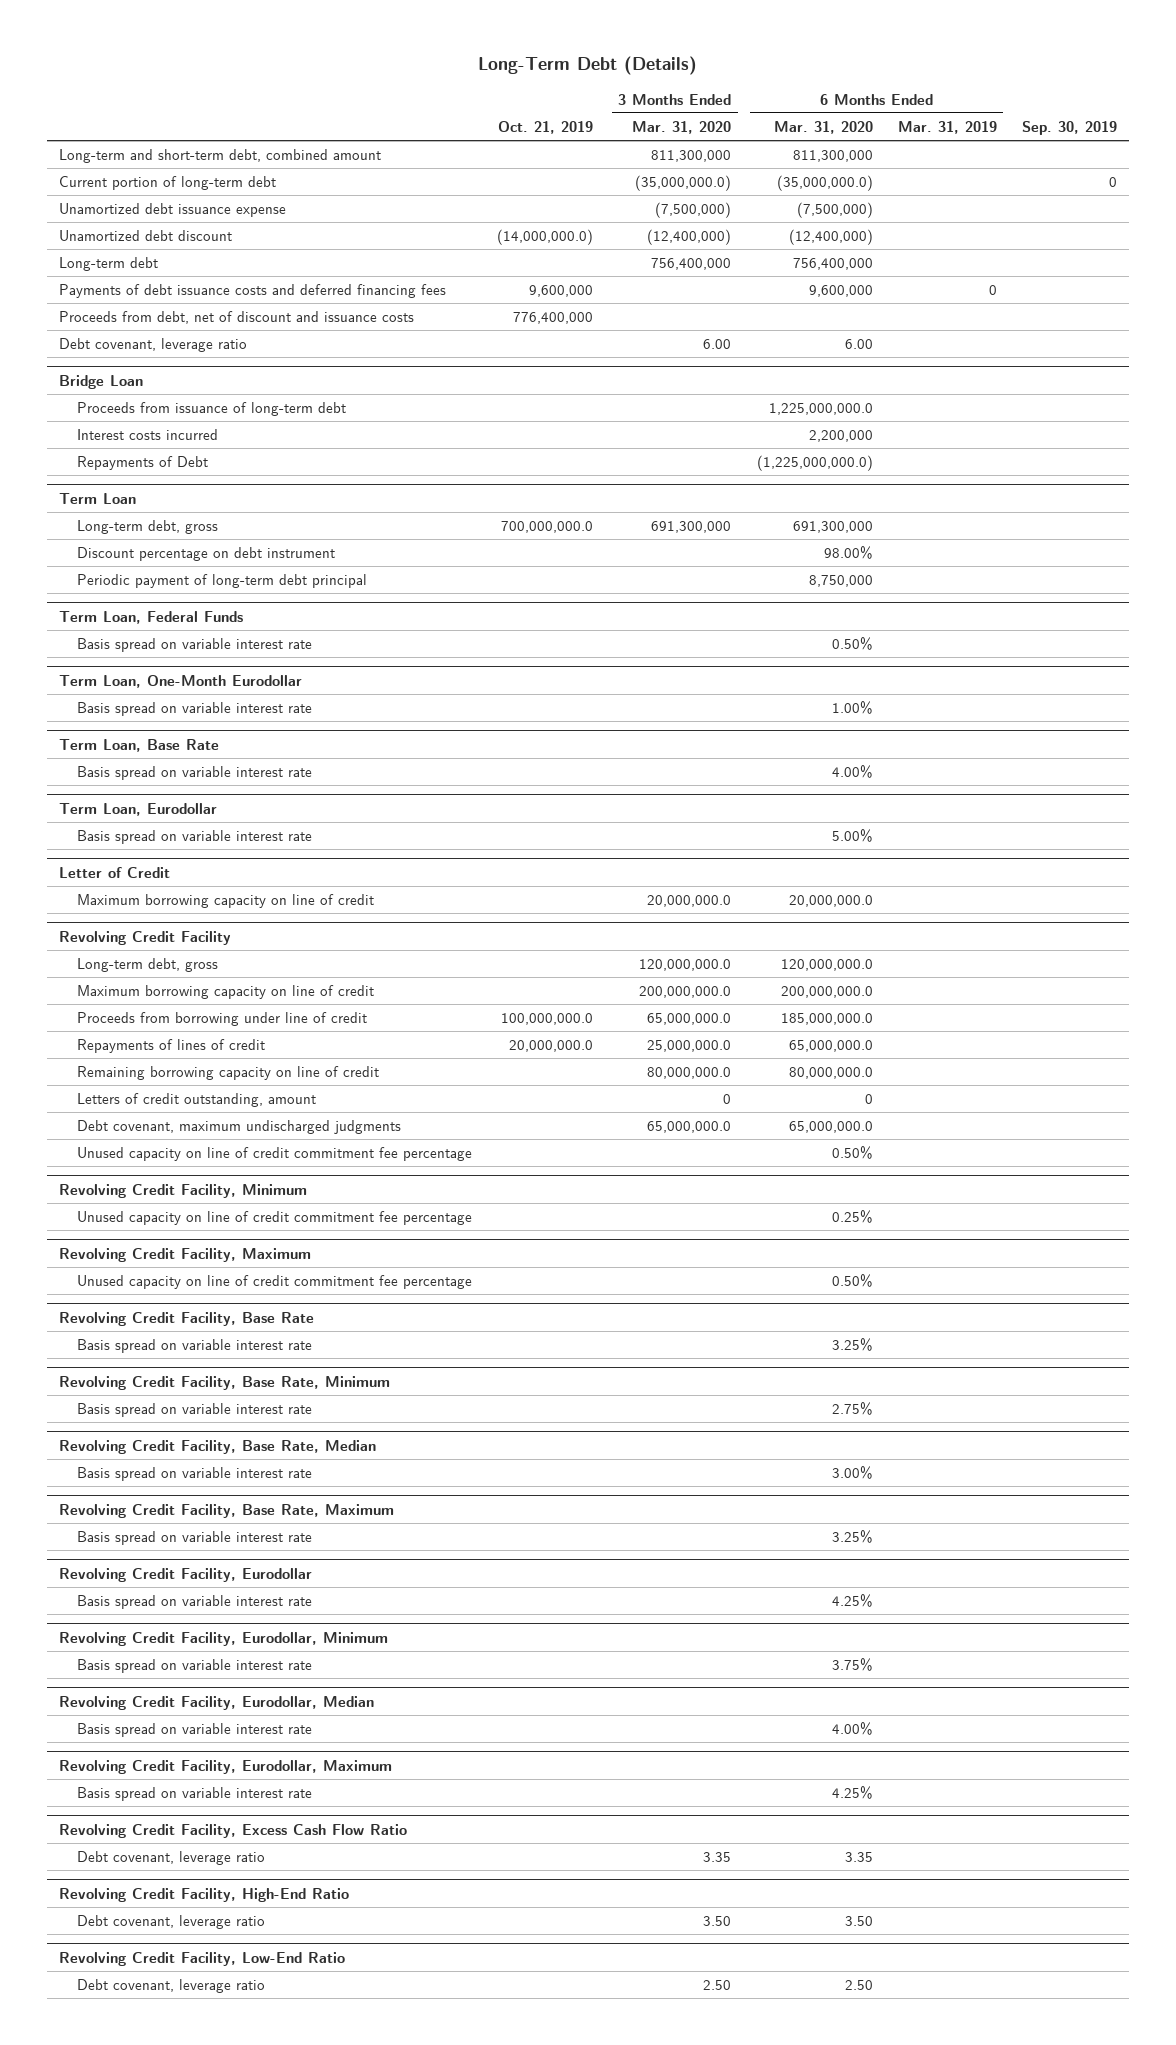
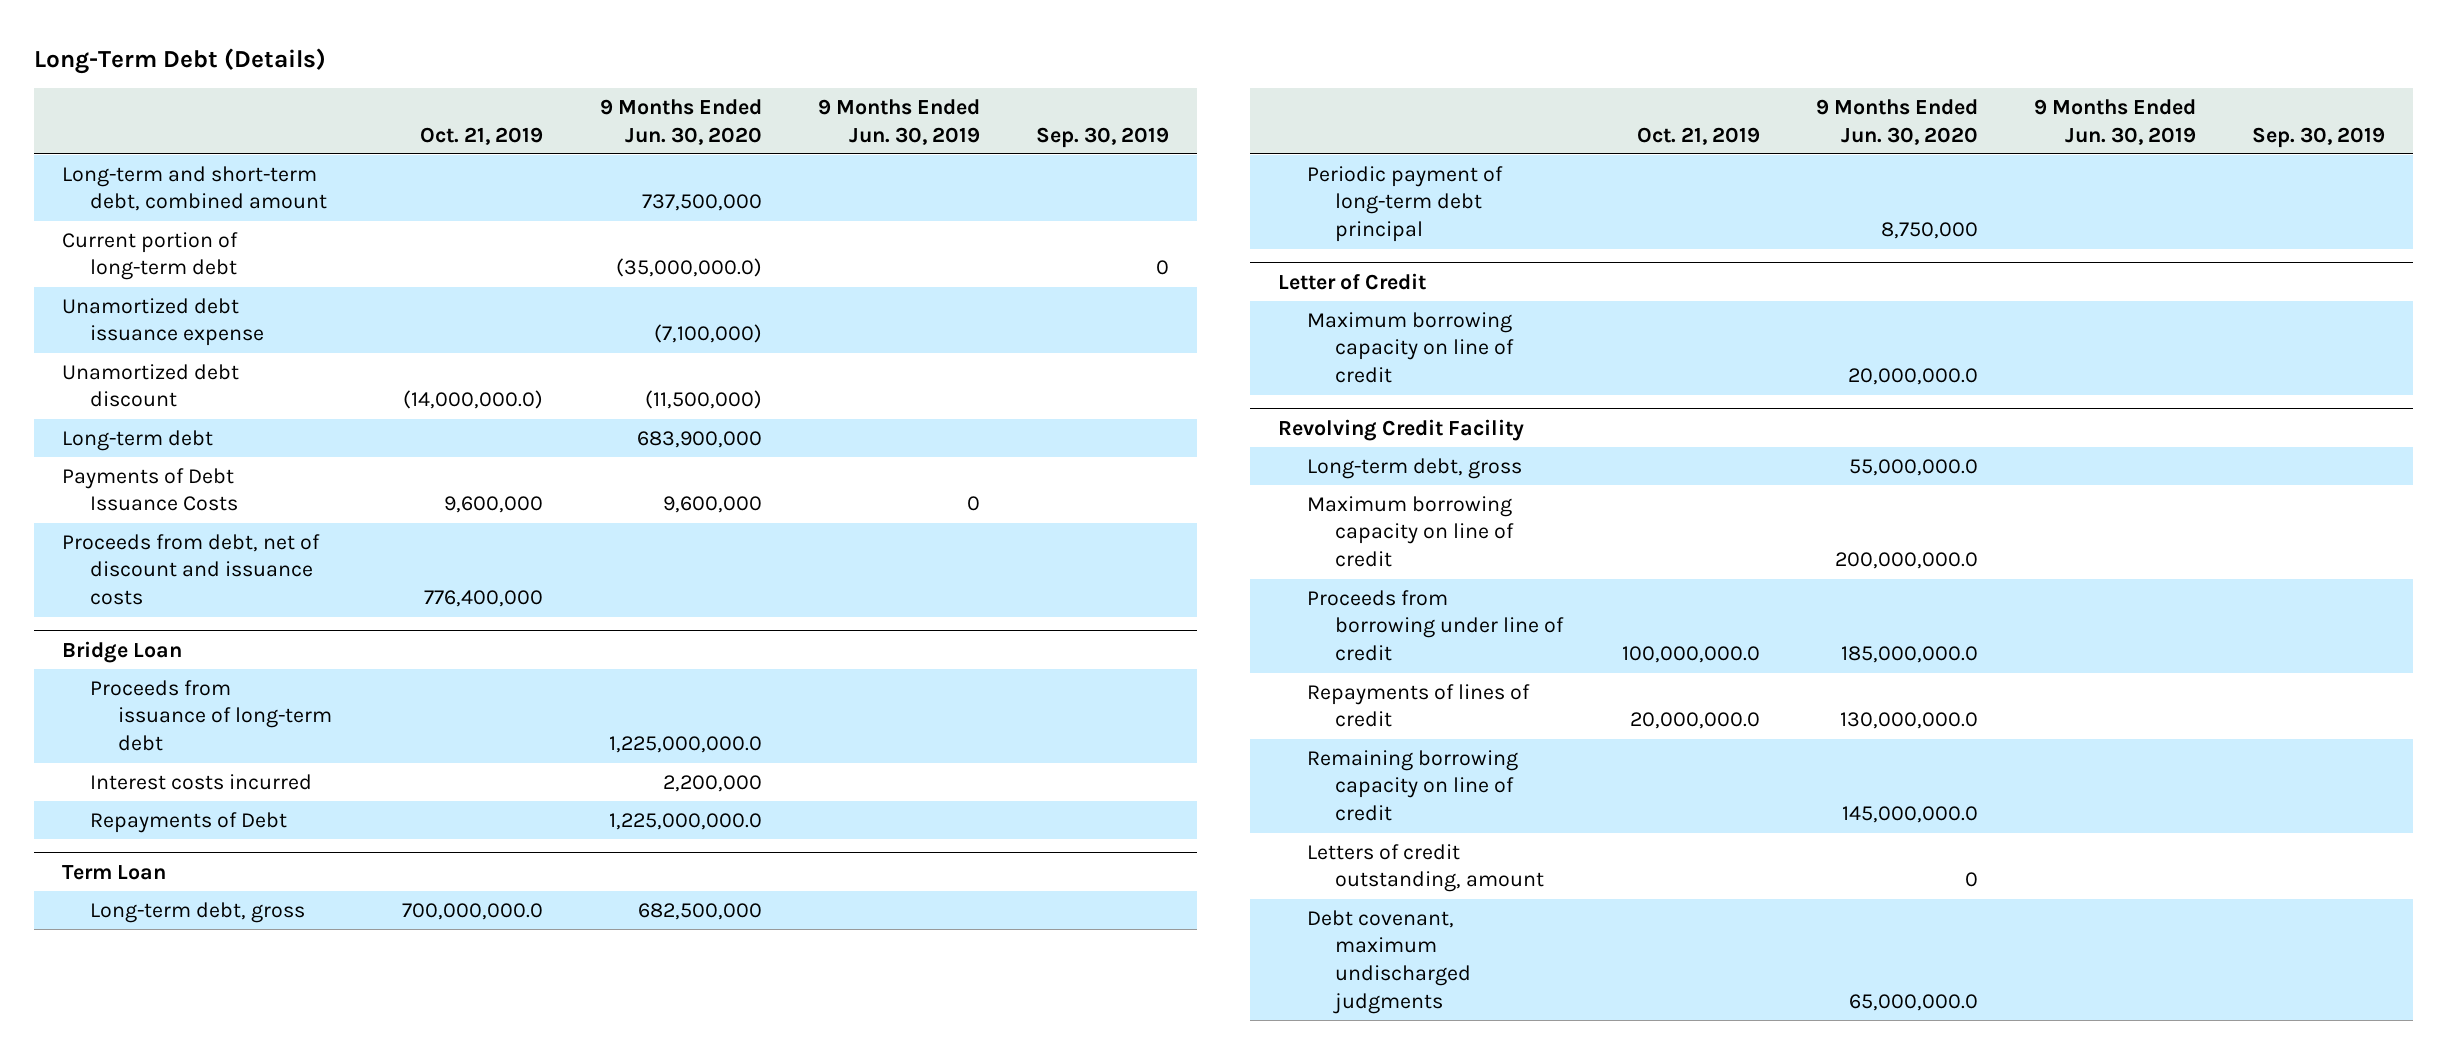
- | Oct. 21, 2019 | 3 Months Ended Mar. 31, 2020 | 6 Months Ended Mar. 31, 2020 | 6 Months Ended Mar. 31, 2019 | Sep. 30, 2019
+ | Oct. 21, 2019 | 9 Months Ended Jun. 30, 2020 | 9 Months Ended Jun. 30, 2019 | Sep. 30, 2019
- Payments of debt issuance costs and deferred financing fees | 9,600,000 | | 9,600,000 | 0 |
+ Payments of Debt Issuance Costs | 9,600,000 | 9,600,000 | 0 |
- Debt covenant, leverage ratio | | 6.00 | 6.00 | |
@ Term Loan
- Discount percentage on debt instrument | | | 98.00% | |
- Term Loan, Federal Funds
- Basis spread on variable interest rate | | | 0.50% | |
- Term Loan, One-Month Eurodollar
- Basis spread on variable interest rate | | | 1.00% | |
- Term Loan, Base Rate
- Basis spread on variable interest rate | | | 4.00% | |
- Term Loan, Eurodollar
- Basis spread on variable interest rate | | | 5.00% | |
@ Revolving Credit Facility
- Unused capacity on line of credit commitment fee percentage | | | 0.50% | |
- Revolving Credit Facility, Minimum
- Unused capacity on line of credit commitment fee percentage | | | 0.25% | |
- Revolving Credit Facility, Maximum
- Unused capacity on line of credit commitment fee percentage | | | 0.50% | |
- Revolving Credit Facility, Base Rate
- Basis spread on variable interest rate | | | 3.25% | |
- Revolving Credit Facility, Base Rate, Minimum
- Basis spread on variable interest rate | | | 2.75% | |
- Revolving Credit Facility, Base Rate, Median
- Basis spread on variable interest rate | | | 3.00% | |
- Revolving Credit Facility, Base Rate, Maximum
- Basis spread on variable interest rate | | | 3.25% | |
- Revolving Credit Facility, Eurodollar
- Basis spread on variable interest rate | | | 4.25% | |
- Revolving Credit Facility, Eurodollar, Minimum
- Basis spread on variable interest rate | | | 3.75% | |
- Revolving Credit Facility, Eurodollar, Median
- Basis spread on variable interest rate | | | 4.00% | |
- Revolving Credit Facility, Eurodollar, Maximum
- Basis spread on variable interest rate | | | 4.25% | |
- Revolving Credit Facility, Excess Cash Flow Ratio
- Debt covenant, leverage ratio | | 3.35 | 3.35 | |
- Revolving Credit Facility, High-End Ratio
- Debt covenant, leverage ratio | | 3.50 | 3.50 | |
- Revolving Credit Facility, Low-End Ratio
- Debt covenant, leverage ratio | | 2.50 | 2.50 | |

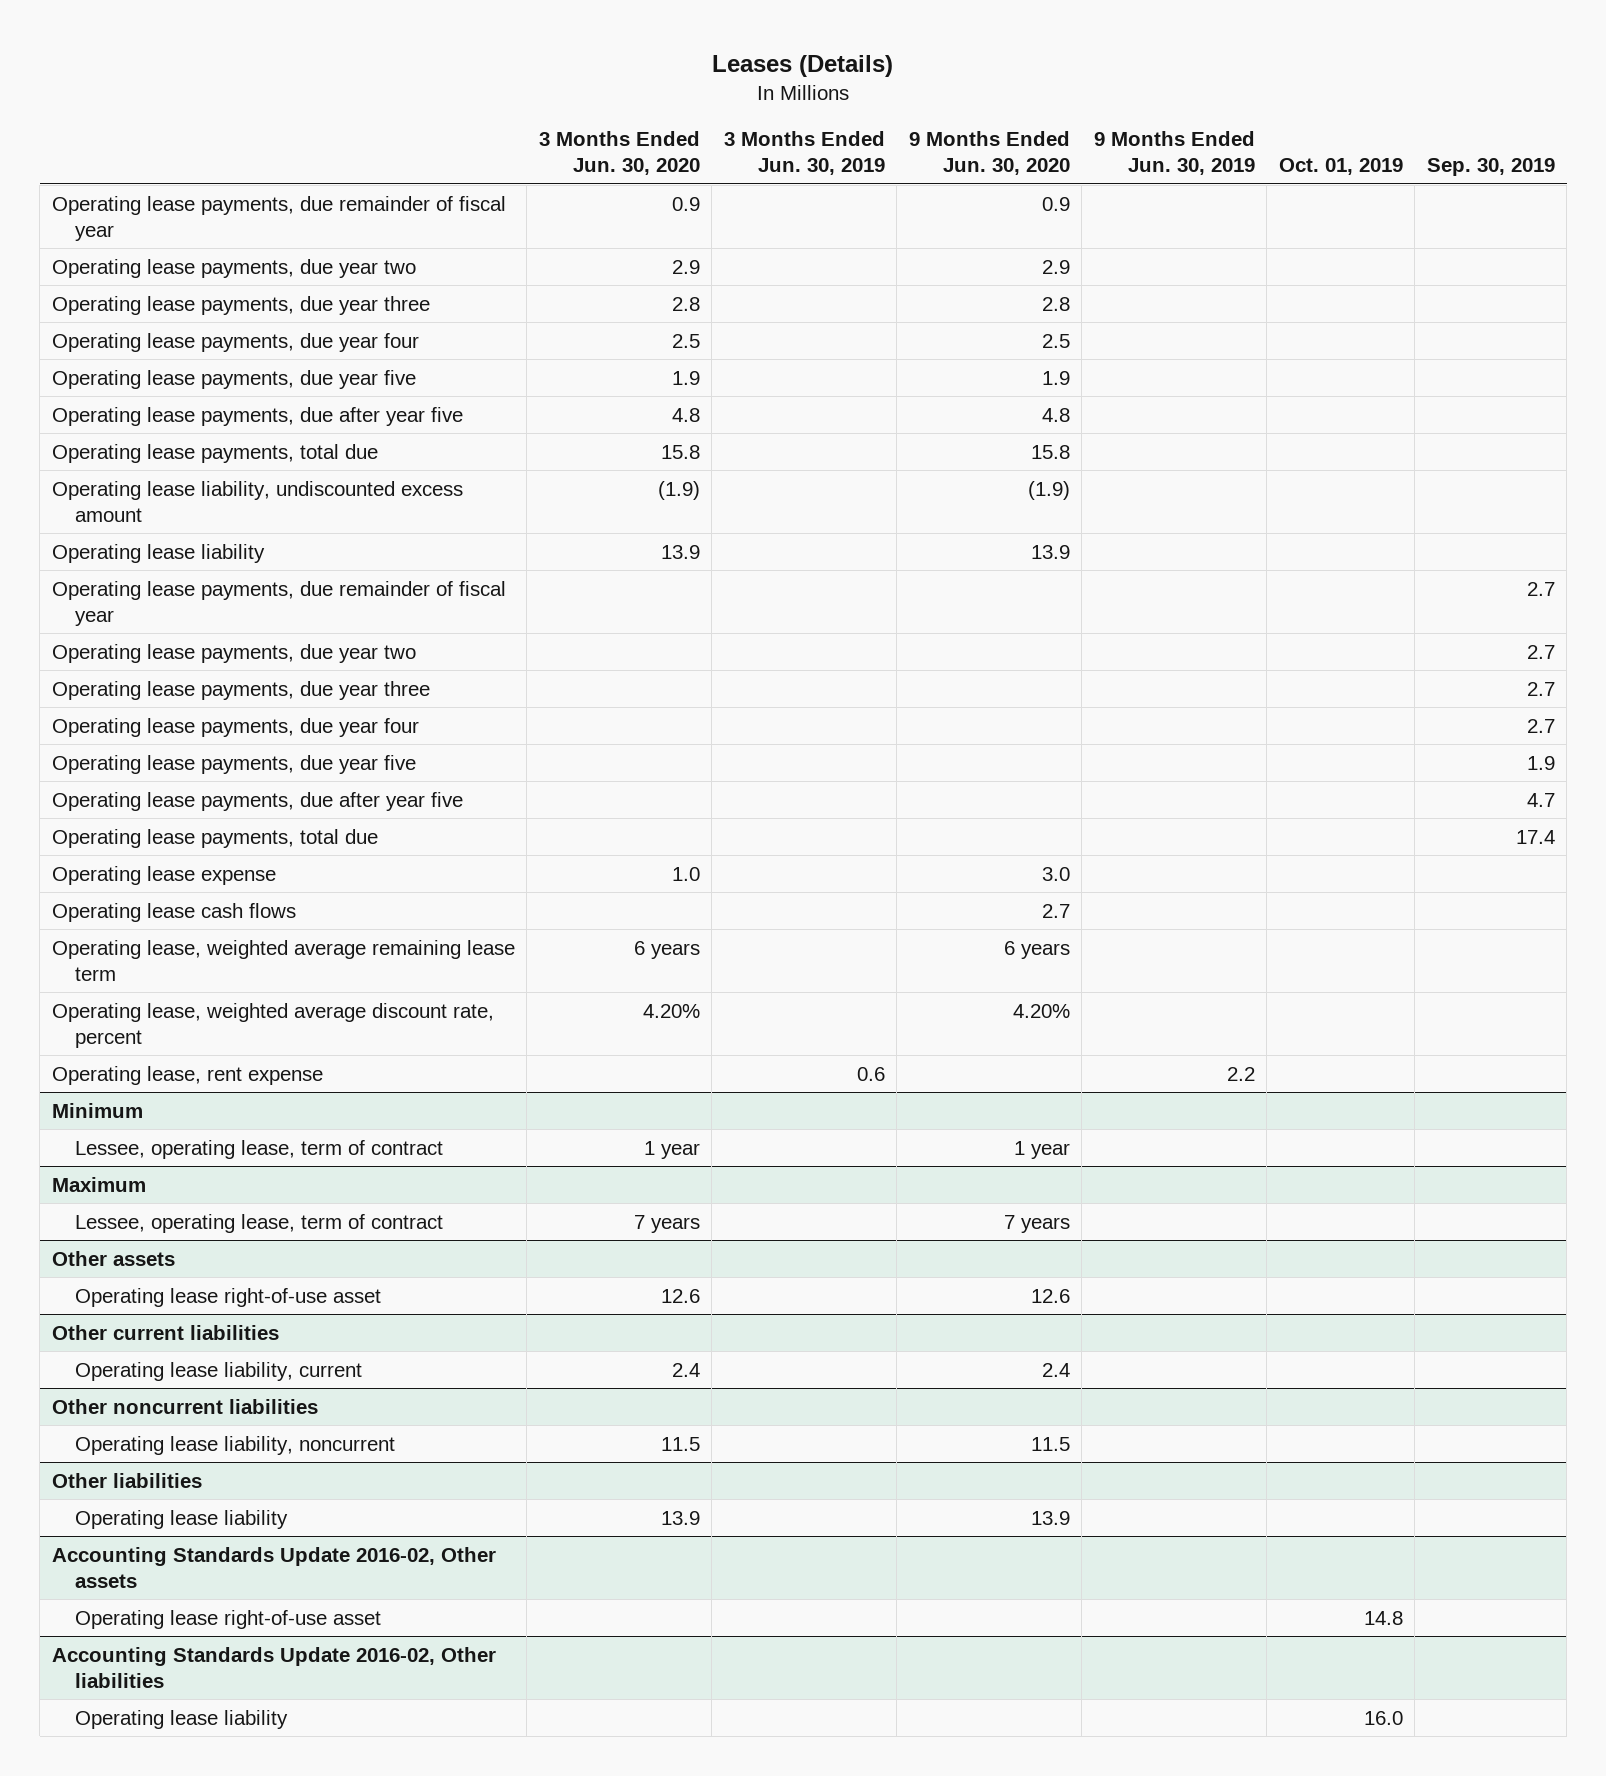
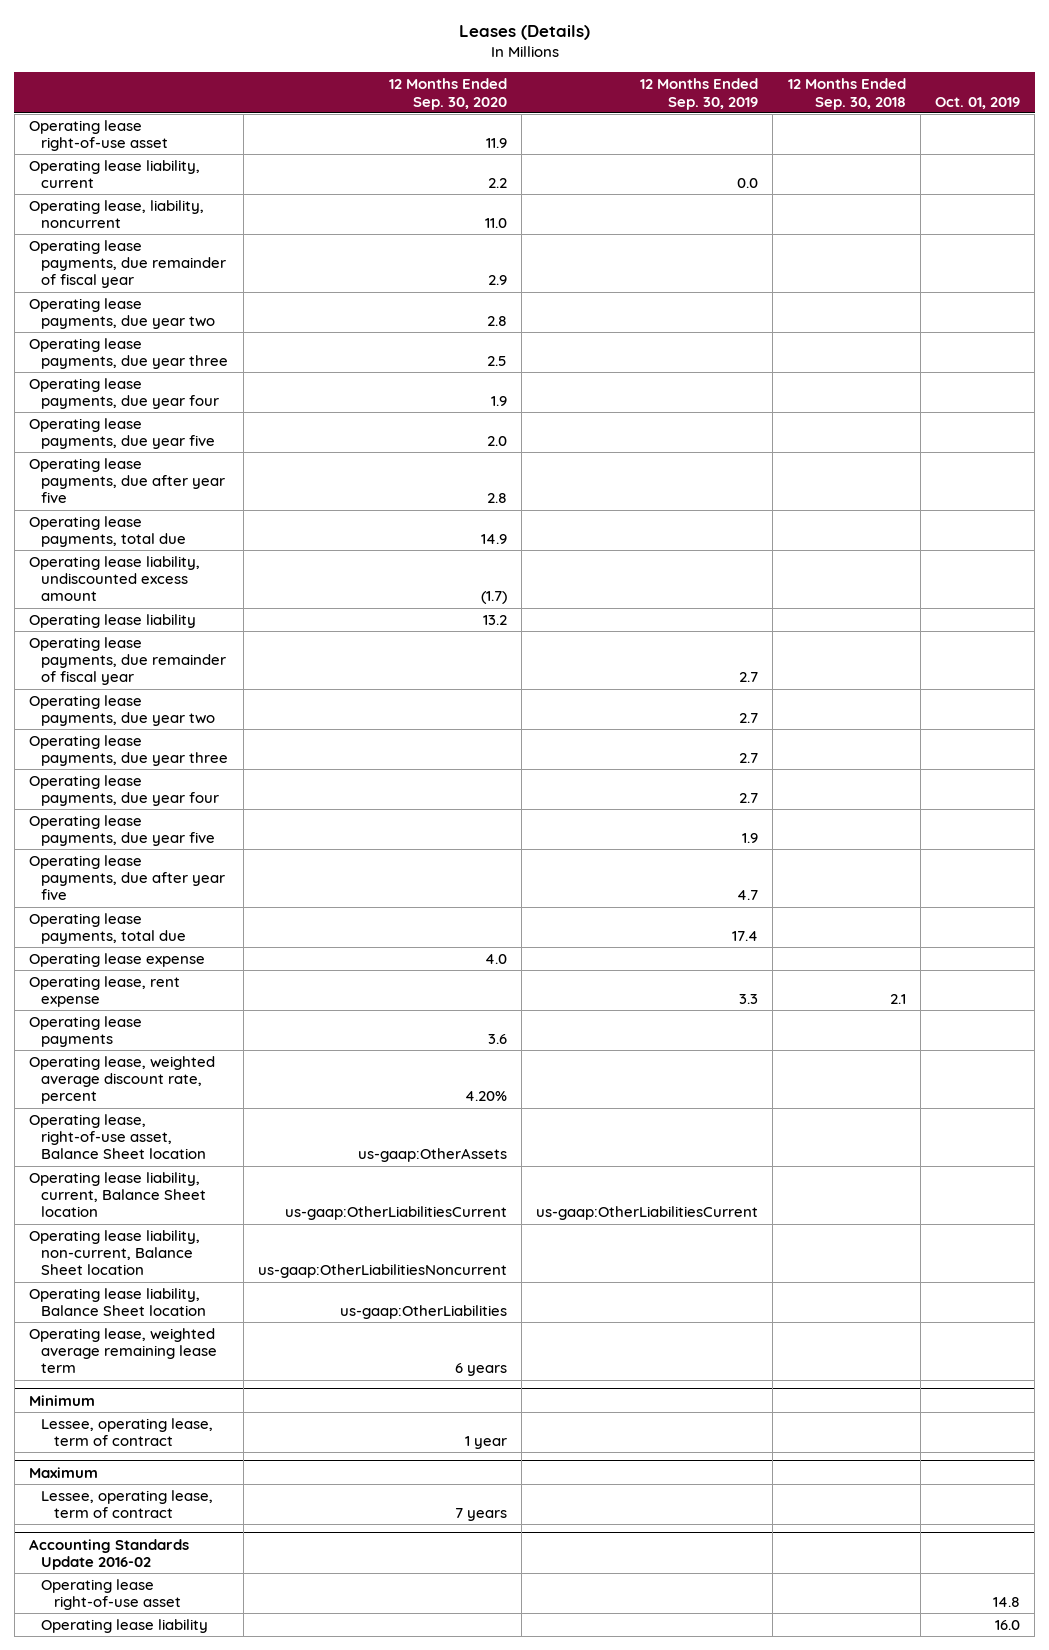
- | 3 Months Ended Jun. 30, 2020 | 3 Months Ended Jun. 30, 2019 | 9 Months Ended Jun. 30, 2020 | 9 Months Ended Jun. 30, 2019 | Oct. 01, 2019 | Sep. 30, 2019
+ | 12 Months Ended Sep. 30, 2020 | 12 Months Ended Sep. 30, 2019 | 12 Months Ended Sep. 30, 2018 | Oct. 01, 2019
+ Operating lease right-of-use asset | 11.9 | | |
+ Operating lease liability, current | 2.2 | 0.0 | |
+ Operating lease, liability, noncurrent | 11.0 | | |
- Operating lease cash flows | | | 2.7 | | |
+ Operating lease payments | 3.6 | | |
moved down: Operating lease, weighted average discount rate, percent | 4.20% | | |
+ Operating lease, right-of-use asset, Balance Sheet location | us-gaap:OtherAssets | | |
+ Operating lease liability, current, Balance Sheet location | us-gaap:OtherLiabilitiesCurrent | us-gaap:OtherLiabilitiesCurrent | |
+ Operating lease liability, non-current, Balance Sheet location | us-gaap:OtherLiabilitiesNoncurrent | | |
+ Operating lease liability, Balance Sheet location | us-gaap:OtherLiabilities | | |
moved down: Operating lease, weighted average remaining lease term | 6 years | | |
- Other assets
- Operating lease right-of-use asset | 12.6 | | 12.6 | | |
- Other current liabilities
- Operating lease liability, current | 2.4 | | 2.4 | | |
- Other noncurrent liabilities
- Operating lease liability, noncurrent | 11.5 | | 11.5 | | |
- Other liabilities
- Operating lease liability | 13.9 | | 13.9 | | |
- Accounting Standards Update 2016-02, Other assets
+ Accounting Standards Update 2016-02
- Accounting Standards Update 2016-02, Other liabilities
- Operating lease liability | | | | | 16.0 |
+ Operating lease liability | | | | 16.0

